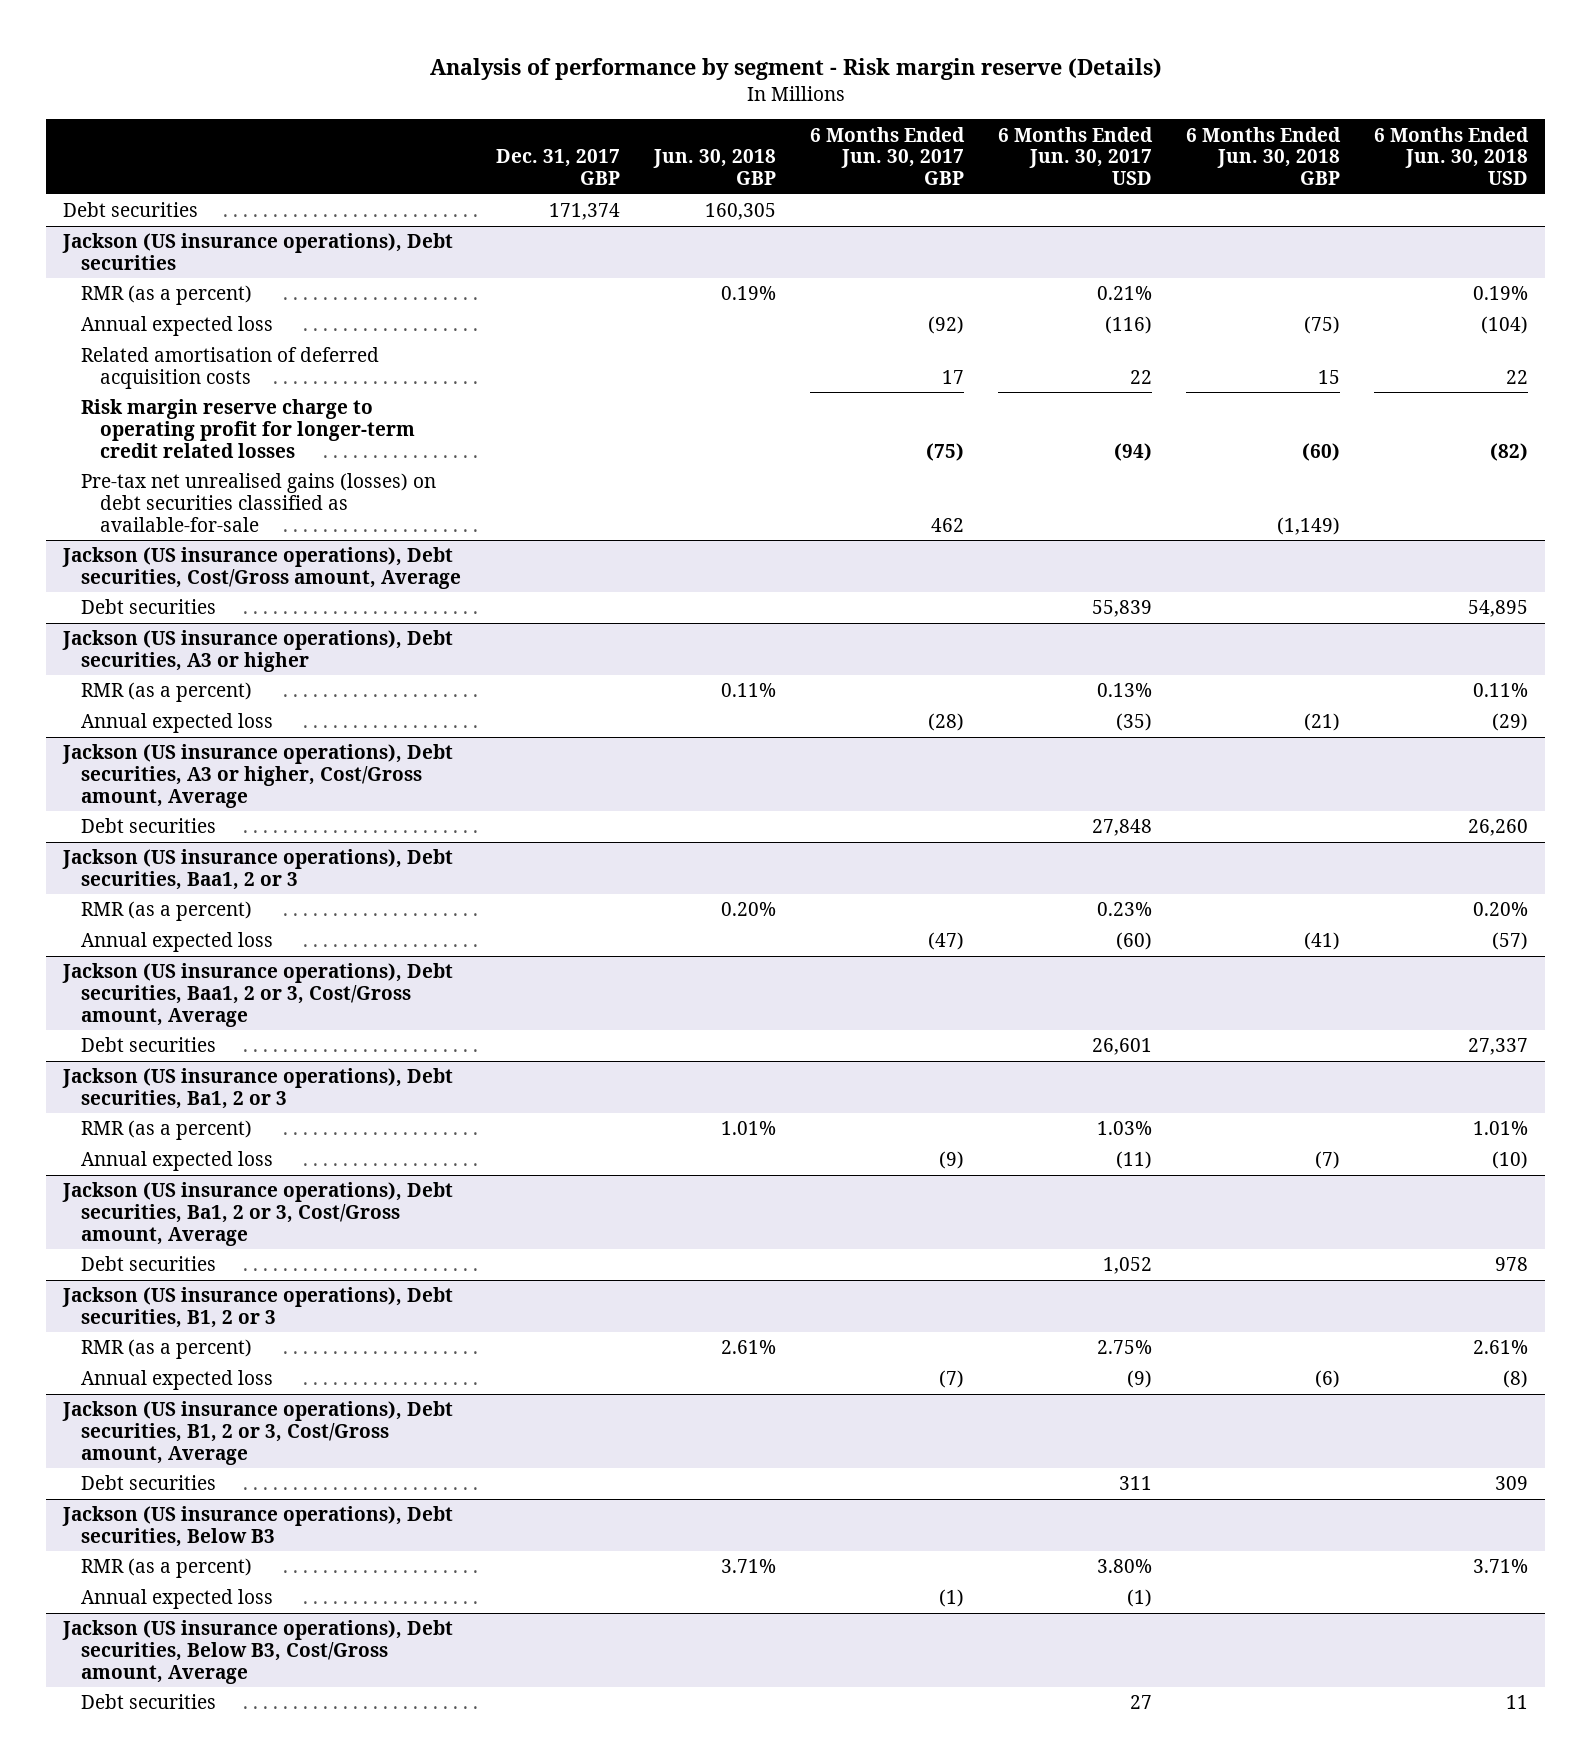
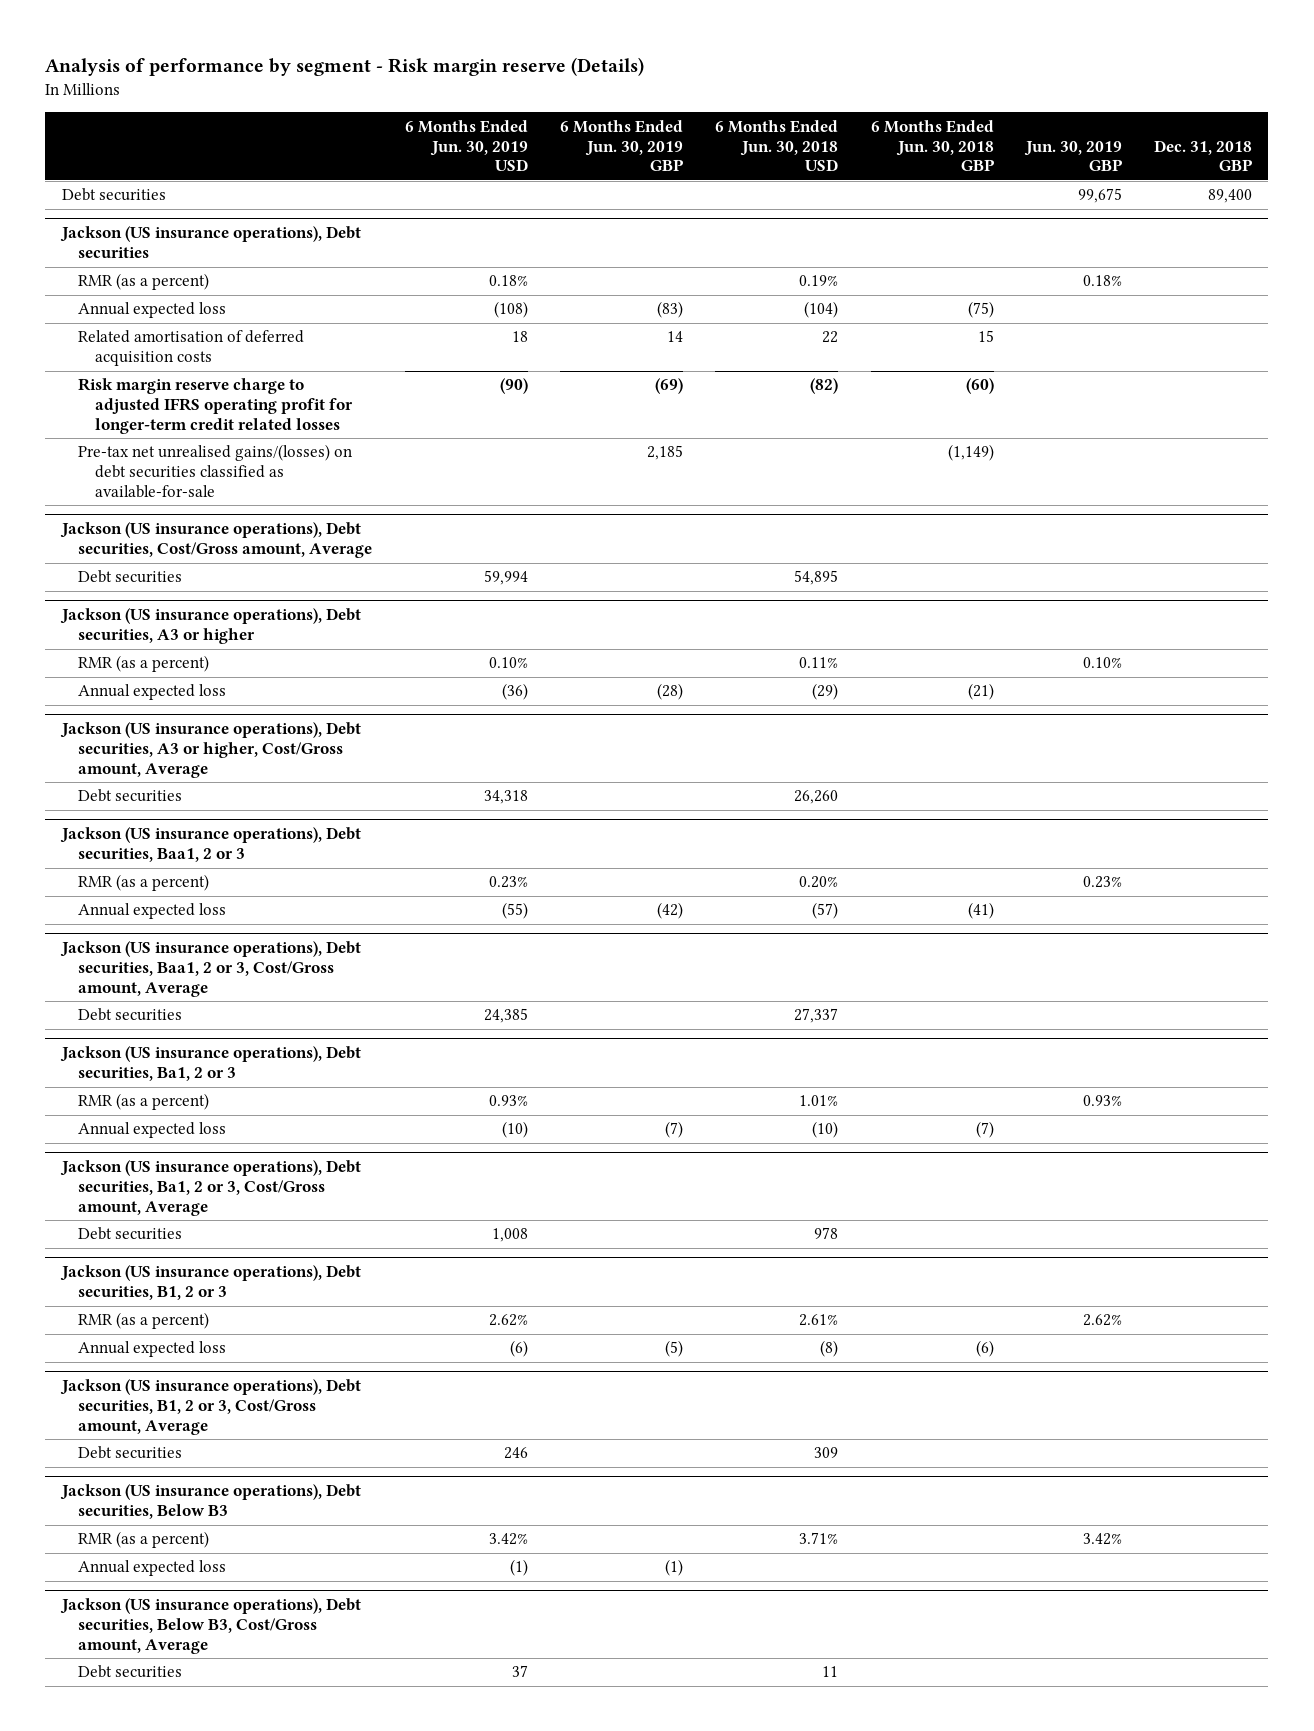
- | Dec. 31, 2017 GBP | Jun. 30, 2018 GBP | 6 Months Ended Jun. 30, 2017 GBP | 6 Months Ended Jun. 30, 2017 USD | 6 Months Ended Jun. 30, 2018 GBP | 6 Months Ended Jun. 30, 2018 USD
+ | 6 Months Ended Jun. 30, 2019 USD | 6 Months Ended Jun. 30, 2019 GBP | 6 Months Ended Jun. 30, 2018 USD | 6 Months Ended Jun. 30, 2018 GBP | Jun. 30, 2019 GBP | Dec. 31, 2018 GBP
@ Jackson (US insurance operations), Debt securities
- Risk margin reserve charge to operating profit for longer-term credit related losses | | | (75) | (94) | (60) | (82)
- Pre-tax net unrealised gains (losses) on debt securities classified as available-for-sale | | | 462 | | (1,149) |
+ Risk margin reserve charge to adjusted IFRS operating profit for longer-term credit related losses | (90) | (69) | (82) | (60) | |
+ Pre-tax net unrealised gains/(losses) on debt securities classified as available-for-sale | | 2,185 | | (1,149) | |

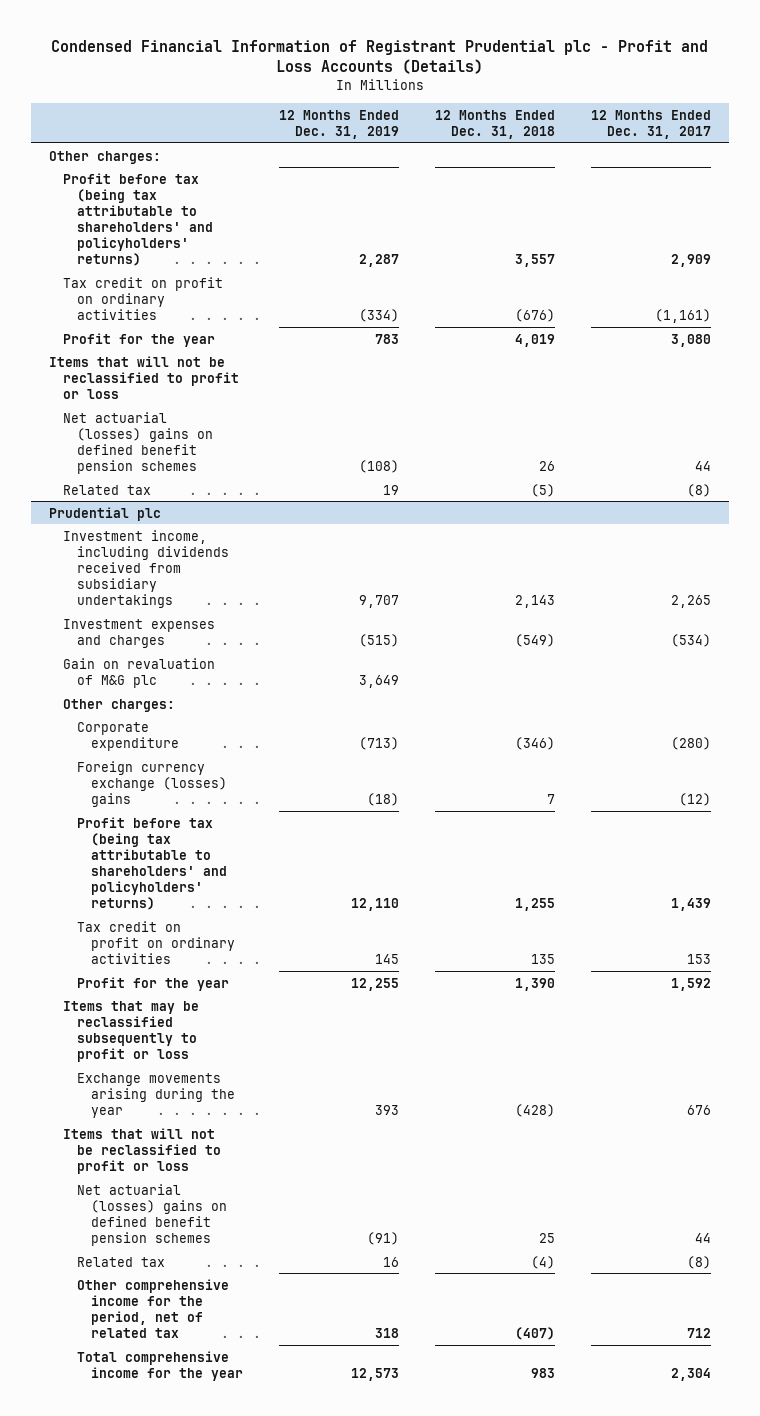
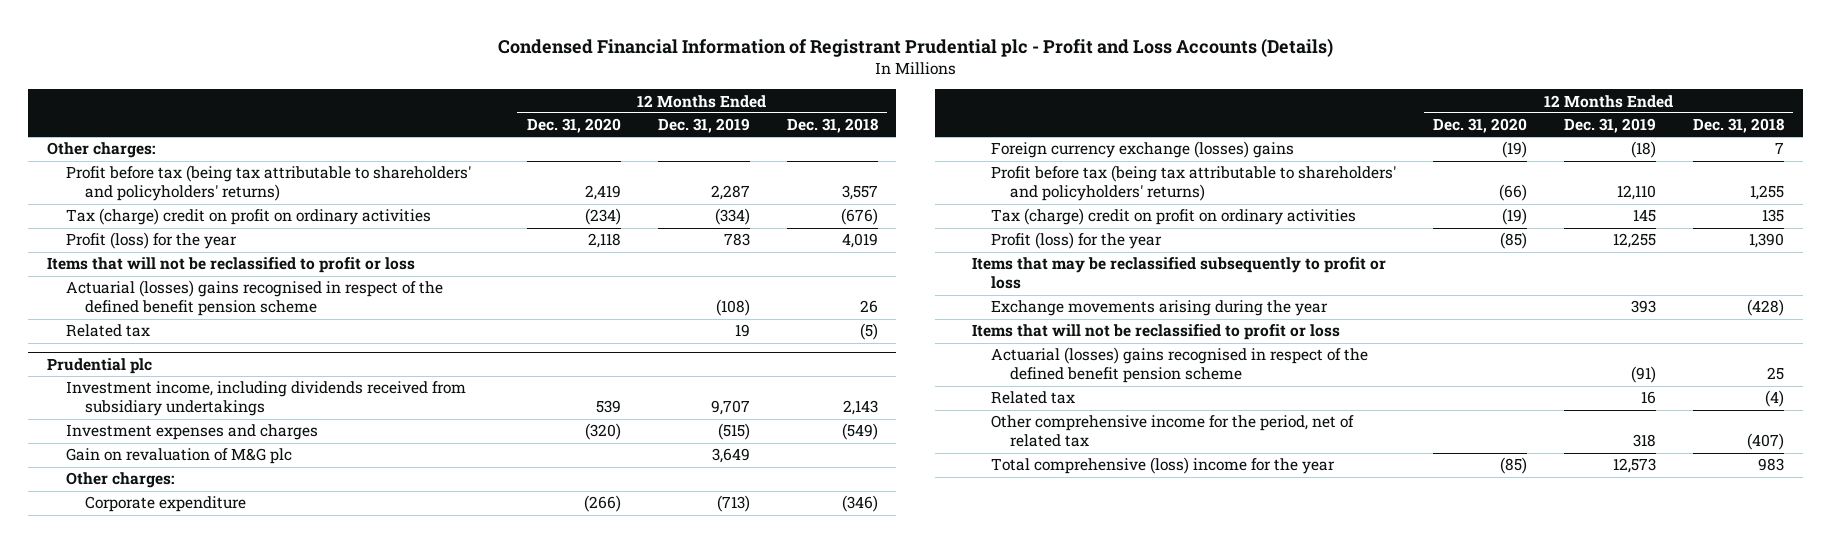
- | 12 Months Ended Dec. 31, 2019 | 12 Months Ended Dec. 31, 2018 | 12 Months Ended Dec. 31, 2017
+ | 12 Months Ended Dec. 31, 2020 | 12 Months Ended Dec. 31, 2019 | 12 Months Ended Dec. 31, 2018
- Tax credit on profit on ordinary activities | (334) | (676) | (1,161)
- Profit for the year | 783 | 4,019 | 3,080
+ Tax (charge) credit on profit on ordinary activities | (234) | (334) | (676)
+ Profit (loss) for the year | 2,118 | 783 | 4,019
- Net actuarial (losses) gains on defined benefit pension schemes | (108) | 26 | 44
+ Actuarial (losses) gains recognised in respect of the defined benefit pension scheme | | (108) | 26
@ Prudential plc
- Tax credit on profit on ordinary activities | 145 | 135 | 153
- Profit for the year | 12,255 | 1,390 | 1,592
+ Tax (charge) credit on profit on ordinary activities | (19) | 145 | 135
+ Profit (loss) for the year | (85) | 12,255 | 1,390
- Net actuarial (losses) gains on defined benefit pension schemes | (91) | 25 | 44
+ Actuarial (losses) gains recognised in respect of the defined benefit pension scheme | | (91) | 25
- Total comprehensive income for the year | 12,573 | 983 | 2,304
+ Total comprehensive (loss) income for the year | (85) | 12,573 | 983

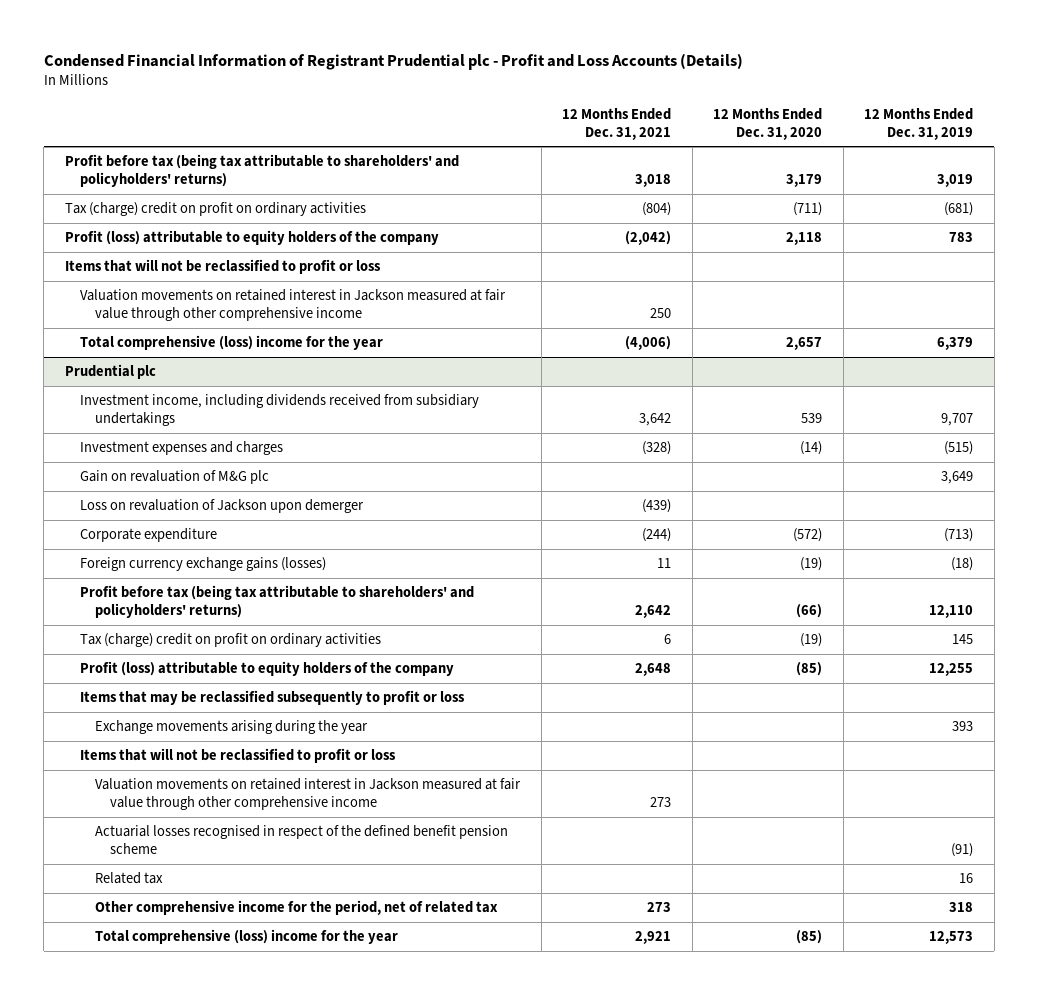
- | 12 Months Ended Dec. 31, 2020 | 12 Months Ended Dec. 31, 2019 | 12 Months Ended Dec. 31, 2018
+ | 12 Months Ended Dec. 31, 2021 | 12 Months Ended Dec. 31, 2020 | 12 Months Ended Dec. 31, 2019
- Other charges:
- Profit before tax (being tax attributable to shareholders' and policyholders' returns) | 2,419 | 2,287 | 3,557
- Tax (charge) credit on profit on ordinary activities | (234) | (334) | (676)
- Profit (loss) for the year | 2,118 | 783 | 4,019
+ Profit before tax (being tax attributable to shareholders' and policyholders' returns) | 3,018 | 3,179 | 3,019
+ Tax (charge) credit on profit on ordinary activities | (804) | (711) | (681)
+ Profit (loss) attributable to equity holders of the company | (2,042) | 2,118 | 783
- Actuarial (losses) gains recognised in respect of the defined benefit pension scheme | | (108) | 26
- Related tax | | 19 | (5)
+ Valuation movements on retained interest in Jackson measured at fair value through other comprehensive income | 250 | |
+ Total comprehensive (loss) income for the year | (4,006) | 2,657 | 6,379
@ Prudential plc
- Investment expenses and charges | (320) | (515) | (549)
+ Investment expenses and charges | (328) | (14) | (515)
- Other charges:
- Corporate expenditure | (266) | (713) | (346)
- Foreign currency exchange (losses) gains | (19) | (18) | 7
+ Loss on revaluation of Jackson upon demerger | (439) | |
+ Corporate expenditure | (244) | (572) | (713)
+ Foreign currency exchange gains (losses) | 11 | (19) | (18)
- Profit (loss) for the year | (85) | 12,255 | 1,390
+ Profit (loss) attributable to equity holders of the company | 2,648 | (85) | 12,255
- Actuarial (losses) gains recognised in respect of the defined benefit pension scheme | | (91) | 25
+ Valuation movements on retained interest in Jackson measured at fair value through other comprehensive income | 273 | |
+ Actuarial losses recognised in respect of the defined benefit pension scheme | | | (91)

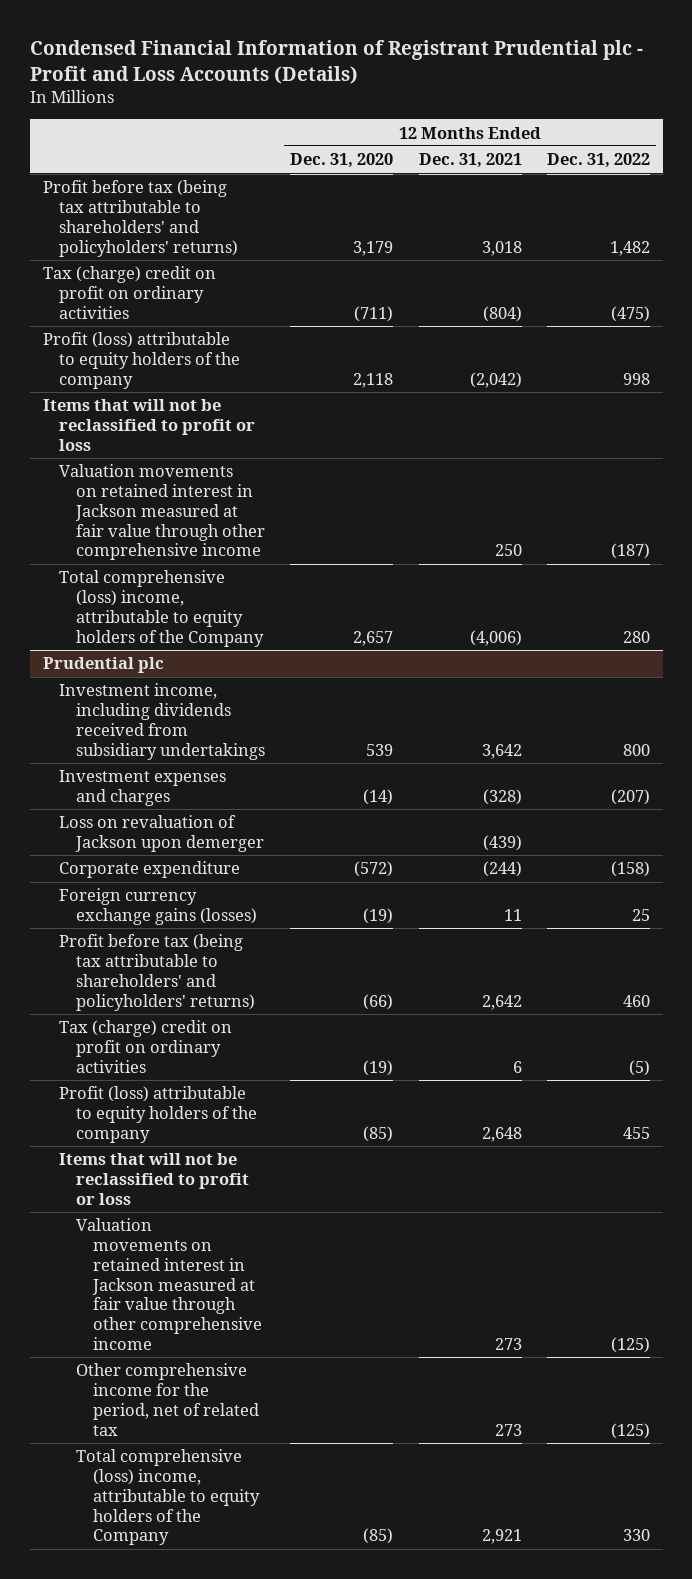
- | 12 Months Ended Dec. 31, 2021 | 12 Months Ended Dec. 31, 2020 | 12 Months Ended Dec. 31, 2019
+ | 12 Months Ended Dec. 31, 2020 | 12 Months Ended Dec. 31, 2021 | 12 Months Ended Dec. 31, 2022
- Total comprehensive (loss) income for the year | (4,006) | 2,657 | 6,379
+ Total comprehensive (loss) income, attributable to equity holders of the Company | 2,657 | (4,006) | 280
@ Prudential plc
- Gain on revaluation of M&G plc | | | 3,649
- Items that may be reclassified subsequently to profit or loss
- Exchange movements arising during the year | | | 393
- Actuarial losses recognised in respect of the defined benefit pension scheme | | | (91)
- Related tax | | | 16
- Total comprehensive (loss) income for the year | 2,921 | (85) | 12,573
+ Total comprehensive (loss) income, attributable to equity holders of the Company | (85) | 2,921 | 330

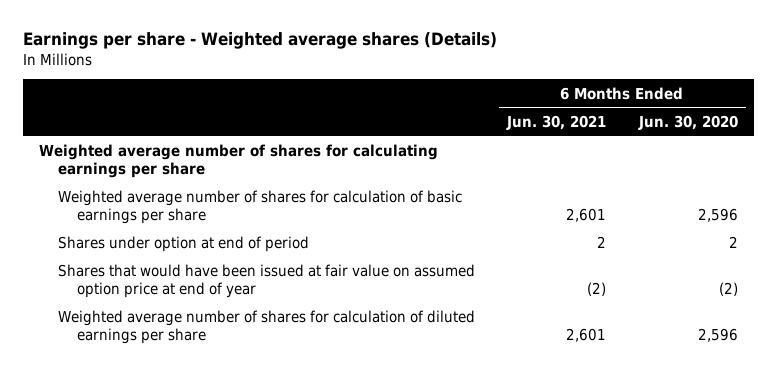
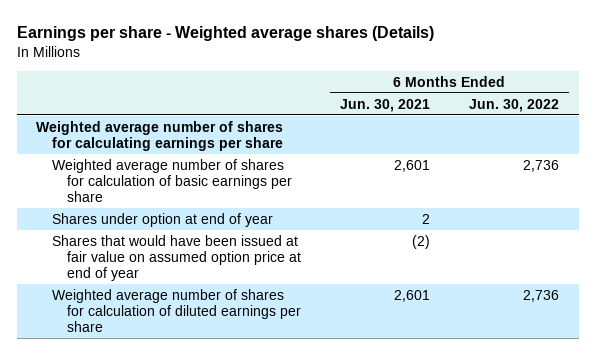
- | 6 Months Ended Jun. 30, 2021 | 6 Months Ended Jun. 30, 2020
+ | 6 Months Ended Jun. 30, 2021 | 6 Months Ended Jun. 30, 2022
- Shares under option at end of period | 2 | 2
+ Shares under option at end of year | 2 |

